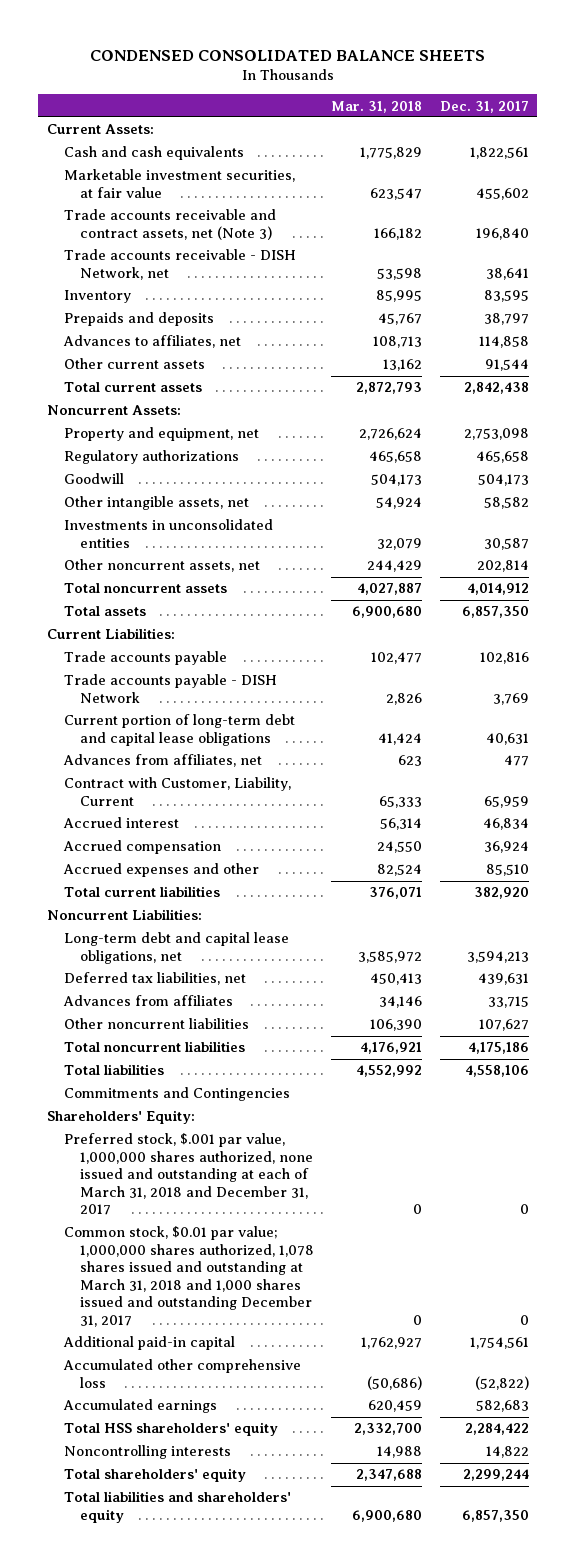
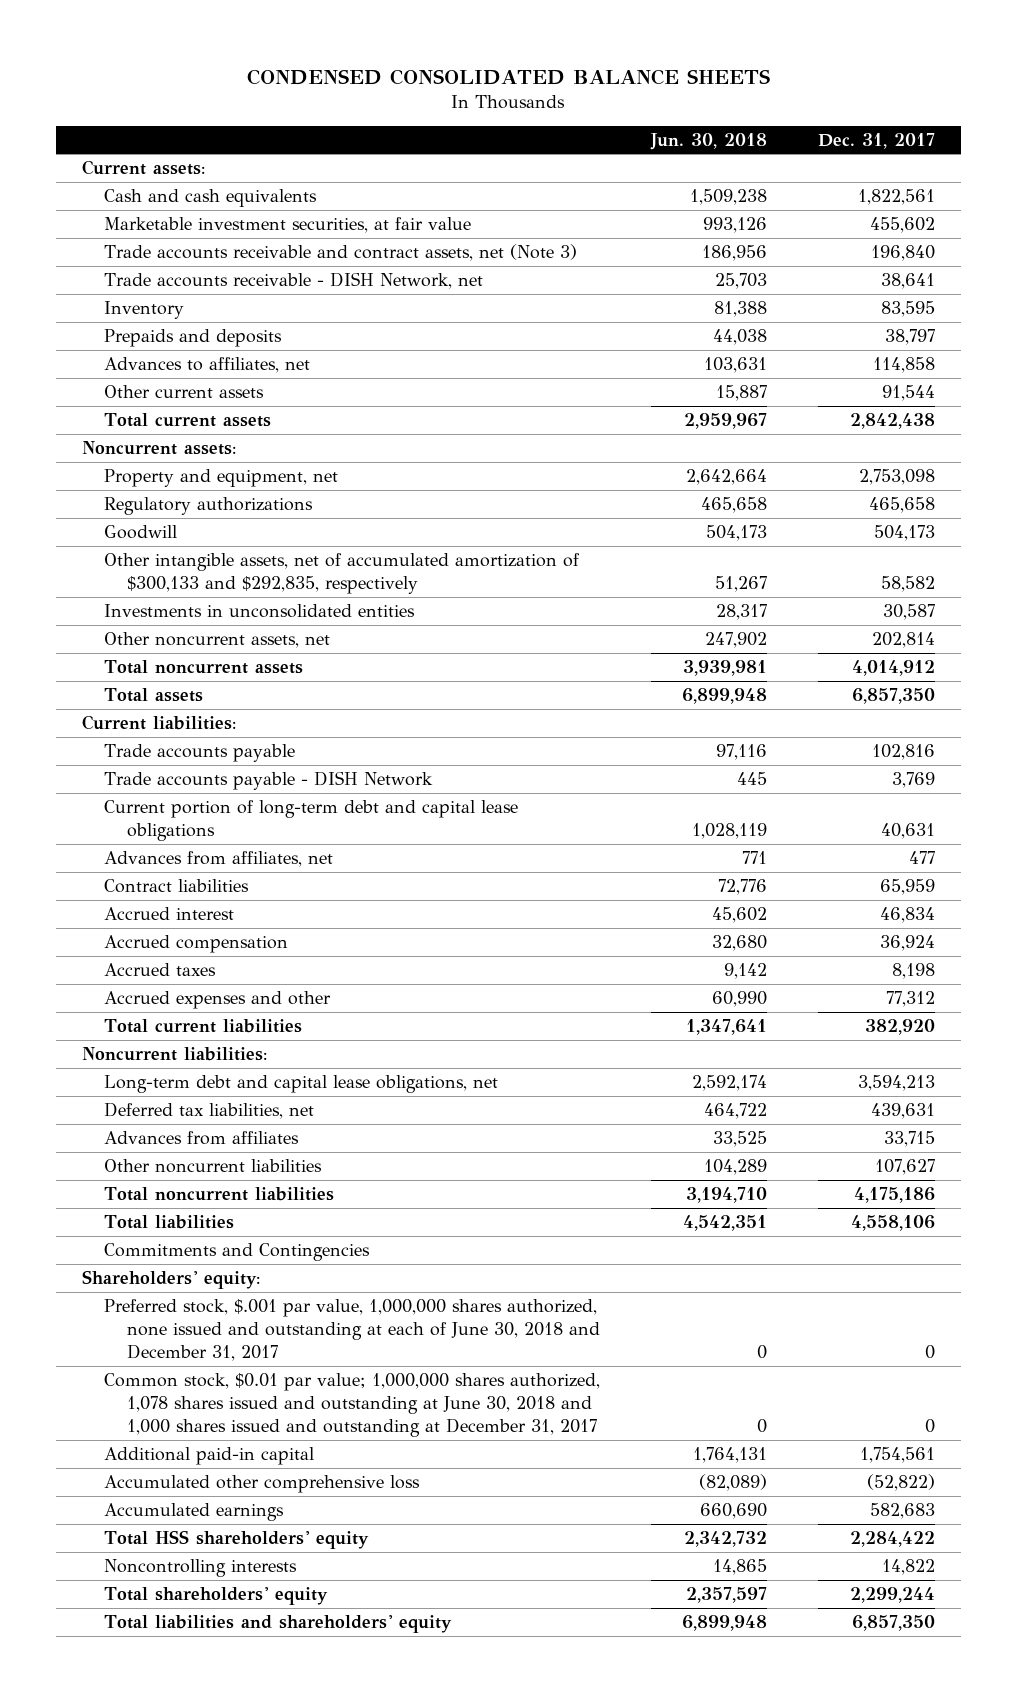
- | Mar. 31, 2018 | Dec. 31, 2017
+ | Jun. 30, 2018 | Dec. 31, 2017
- Current Assets:
+ Current assets:
- Noncurrent Assets:
+ Noncurrent assets:
- Other intangible assets, net | 54,924 | 58,582
+ Other intangible assets, net of accumulated amortization of $300,133 and $292,835, respectively | 51,267 | 58,582
- Current Liabilities:
+ Current liabilities:
- Contract with Customer, Liability, Current | 65,333 | 65,959
+ Contract liabilities | 72,776 | 65,959
- Accrued expenses and other | 82,524 | 85,510
+ Accrued taxes | 9,142 | 8,198
+ Accrued expenses and other | 60,990 | 77,312
- Noncurrent Liabilities:
+ Noncurrent liabilities:
- Shareholders' Equity:
- Preferred stock, $.001 par value, 1,000,000 shares authorized, none issued and outstanding at each of March 31, 2018 and December 31, 2017 | 0 | 0
- Common stock, $0.01 par value; 1,000,000 shares authorized, 1,078 shares issued and outstanding at March 31, 2018 and 1,000 shares issued and outstanding December 31, 2017 | 0 | 0
+ Shareholders' equity:
+ Preferred stock, $.001 par value, 1,000,000 shares authorized, none issued and outstanding at each of June 30, 2018 and December 31, 2017 | 0 | 0
+ Common stock, $0.01 par value; 1,000,000 shares authorized, 1,078 shares issued and outstanding at June 30, 2018 and 1,000 shares issued and outstanding at December 31, 2017 | 0 | 0

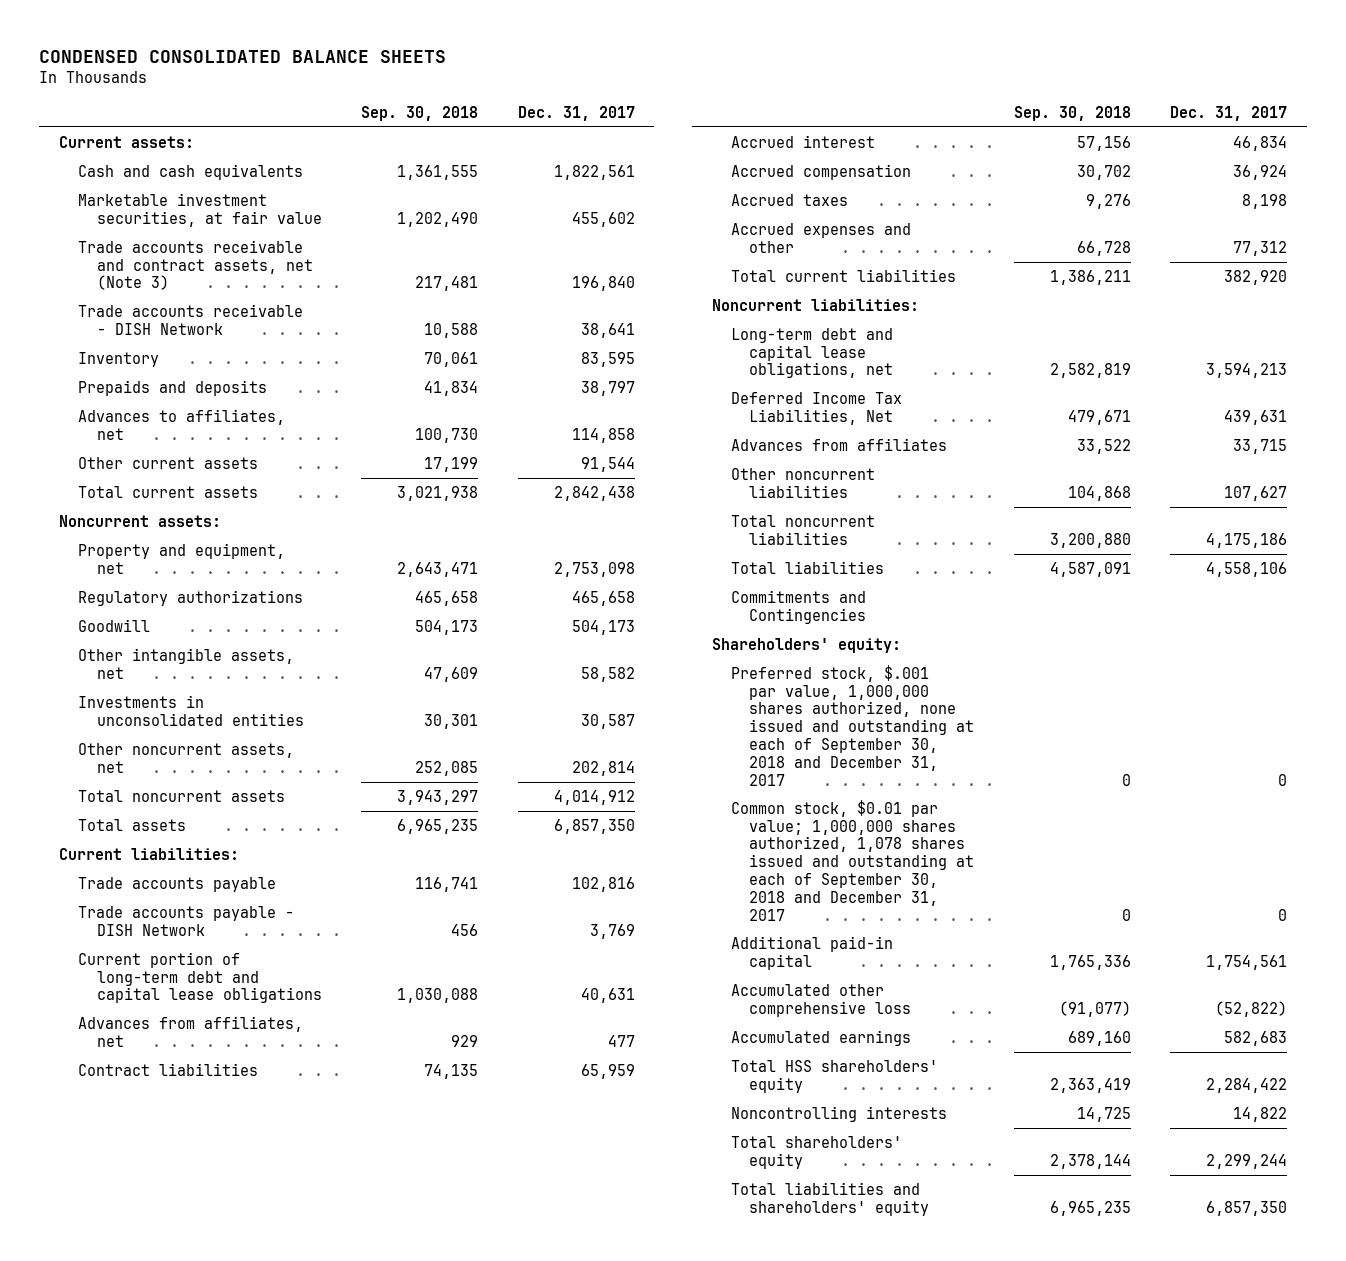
- | Jun. 30, 2018 | Dec. 31, 2017
+ | Sep. 30, 2018 | Dec. 31, 2017
- Trade accounts receivable - DISH Network, net | 25,703 | 38,641
+ Trade accounts receivable - DISH Network | 10,588 | 38,641
- Other intangible assets, net of accumulated amortization of $300,133 and $292,835, respectively | 51,267 | 58,582
+ Other intangible assets, net | 47,609 | 58,582
- Deferred tax liabilities, net | 464,722 | 439,631
+ Deferred Income Tax Liabilities, Net | 479,671 | 439,631
- Preferred stock, $.001 par value, 1,000,000 shares authorized, none issued and outstanding at each of June 30, 2018 and December 31, 2017 | 0 | 0
- Common stock, $0.01 par value; 1,000,000 shares authorized, 1,078 shares issued and outstanding at June 30, 2018 and 1,000 shares issued and outstanding at December 31, 2017 | 0 | 0
+ Preferred stock, $.001 par value, 1,000,000 shares authorized, none issued and outstanding at each of September 30, 2018 and December 31, 2017 | 0 | 0
+ Common stock, $0.01 par value; 1,000,000 shares authorized, 1,078 shares issued and outstanding at each of September 30, 2018 and December 31, 2017 | 0 | 0

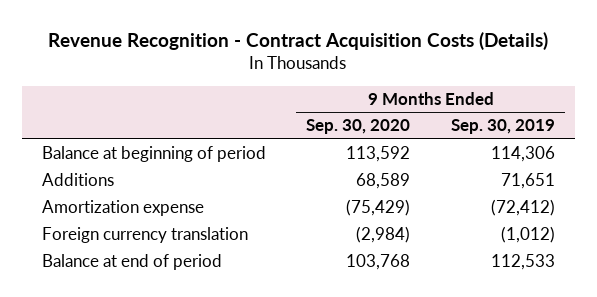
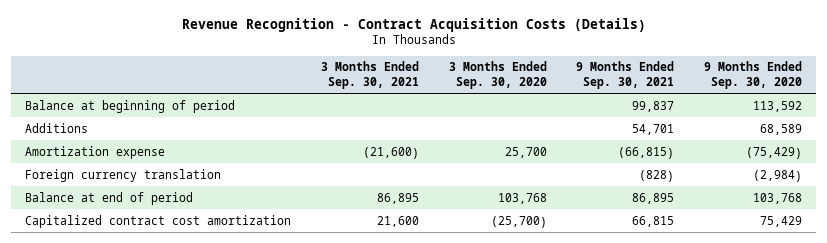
- | 9 Months Ended Sep. 30, 2020 | 9 Months Ended Sep. 30, 2019
+ | 3 Months Ended Sep. 30, 2021 | 3 Months Ended Sep. 30, 2020 | 9 Months Ended Sep. 30, 2021 | 9 Months Ended Sep. 30, 2020
+ Capitalized contract cost amortization | 21,600 | (25,700) | 66,815 | 75,429

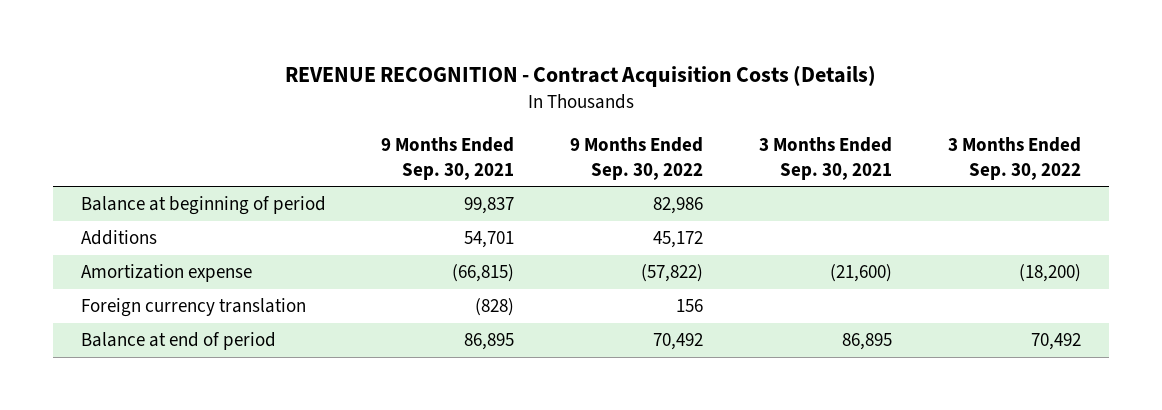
- Revenue Recognition - Contract Acquisition Costs (Details)
+ REVENUE RECOGNITION - Contract Acquisition Costs (Details)
- | 3 Months Ended Sep. 30, 2021 | 3 Months Ended Sep. 30, 2020 | 9 Months Ended Sep. 30, 2021 | 9 Months Ended Sep. 30, 2020
+ | 9 Months Ended Sep. 30, 2021 | 9 Months Ended Sep. 30, 2022 | 3 Months Ended Sep. 30, 2021 | 3 Months Ended Sep. 30, 2022
- Capitalized contract cost amortization | 21,600 | (25,700) | 66,815 | 75,429

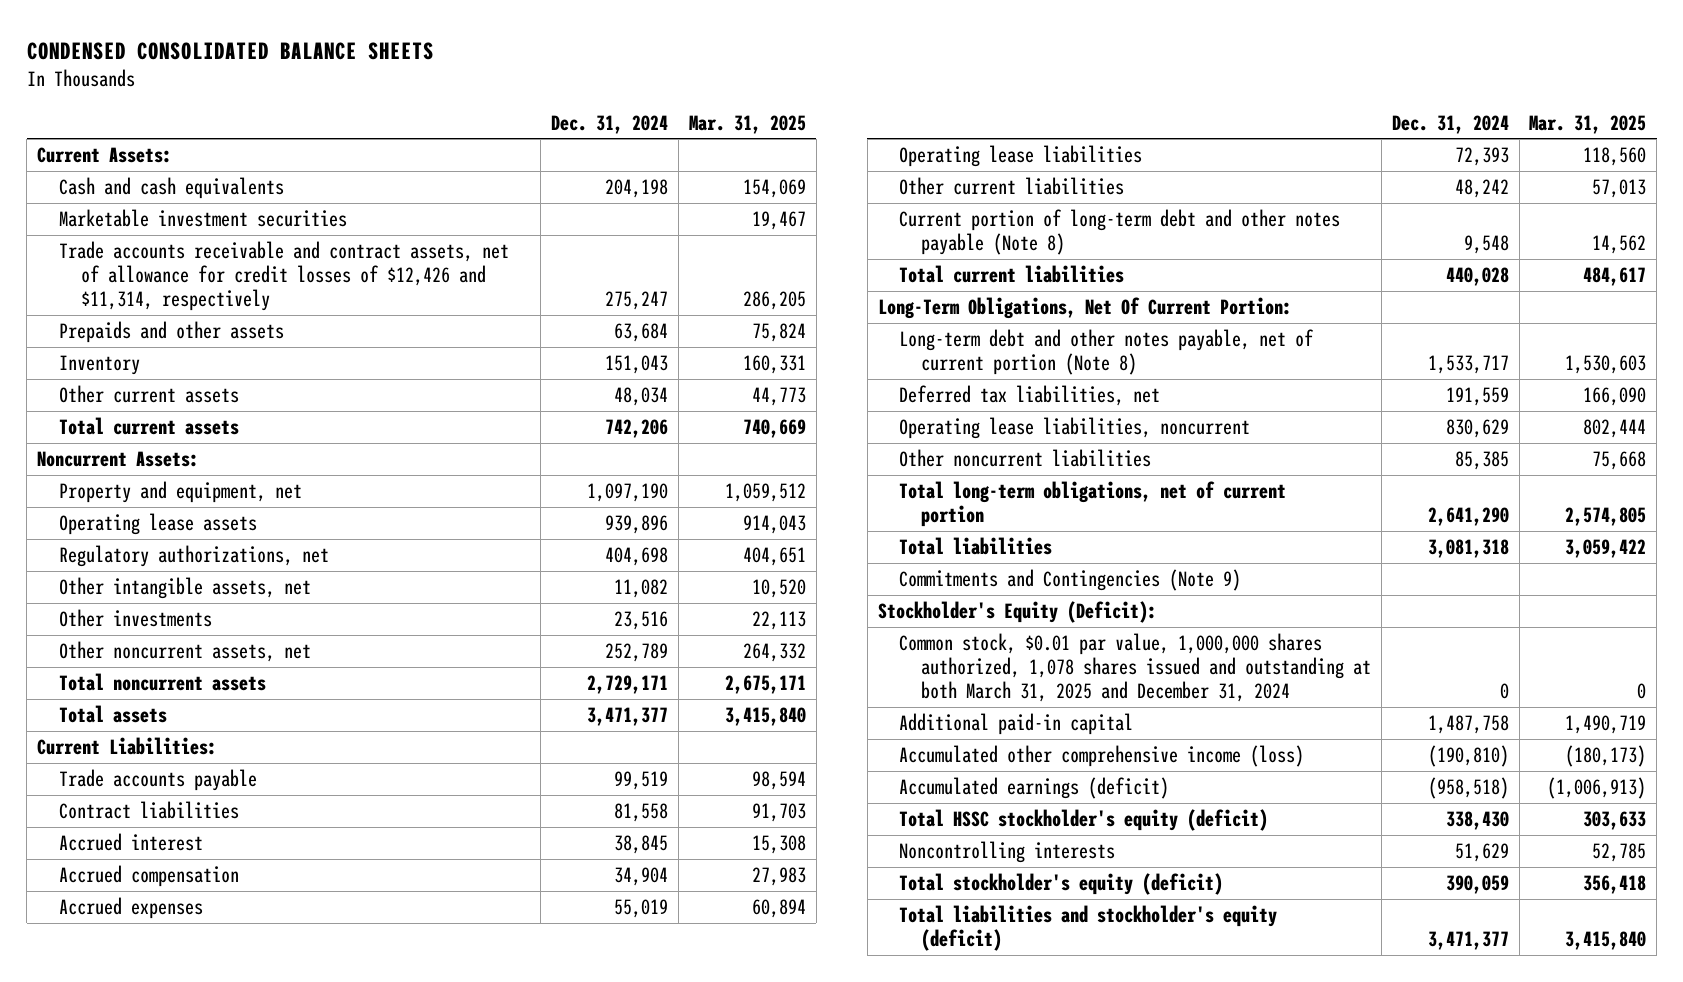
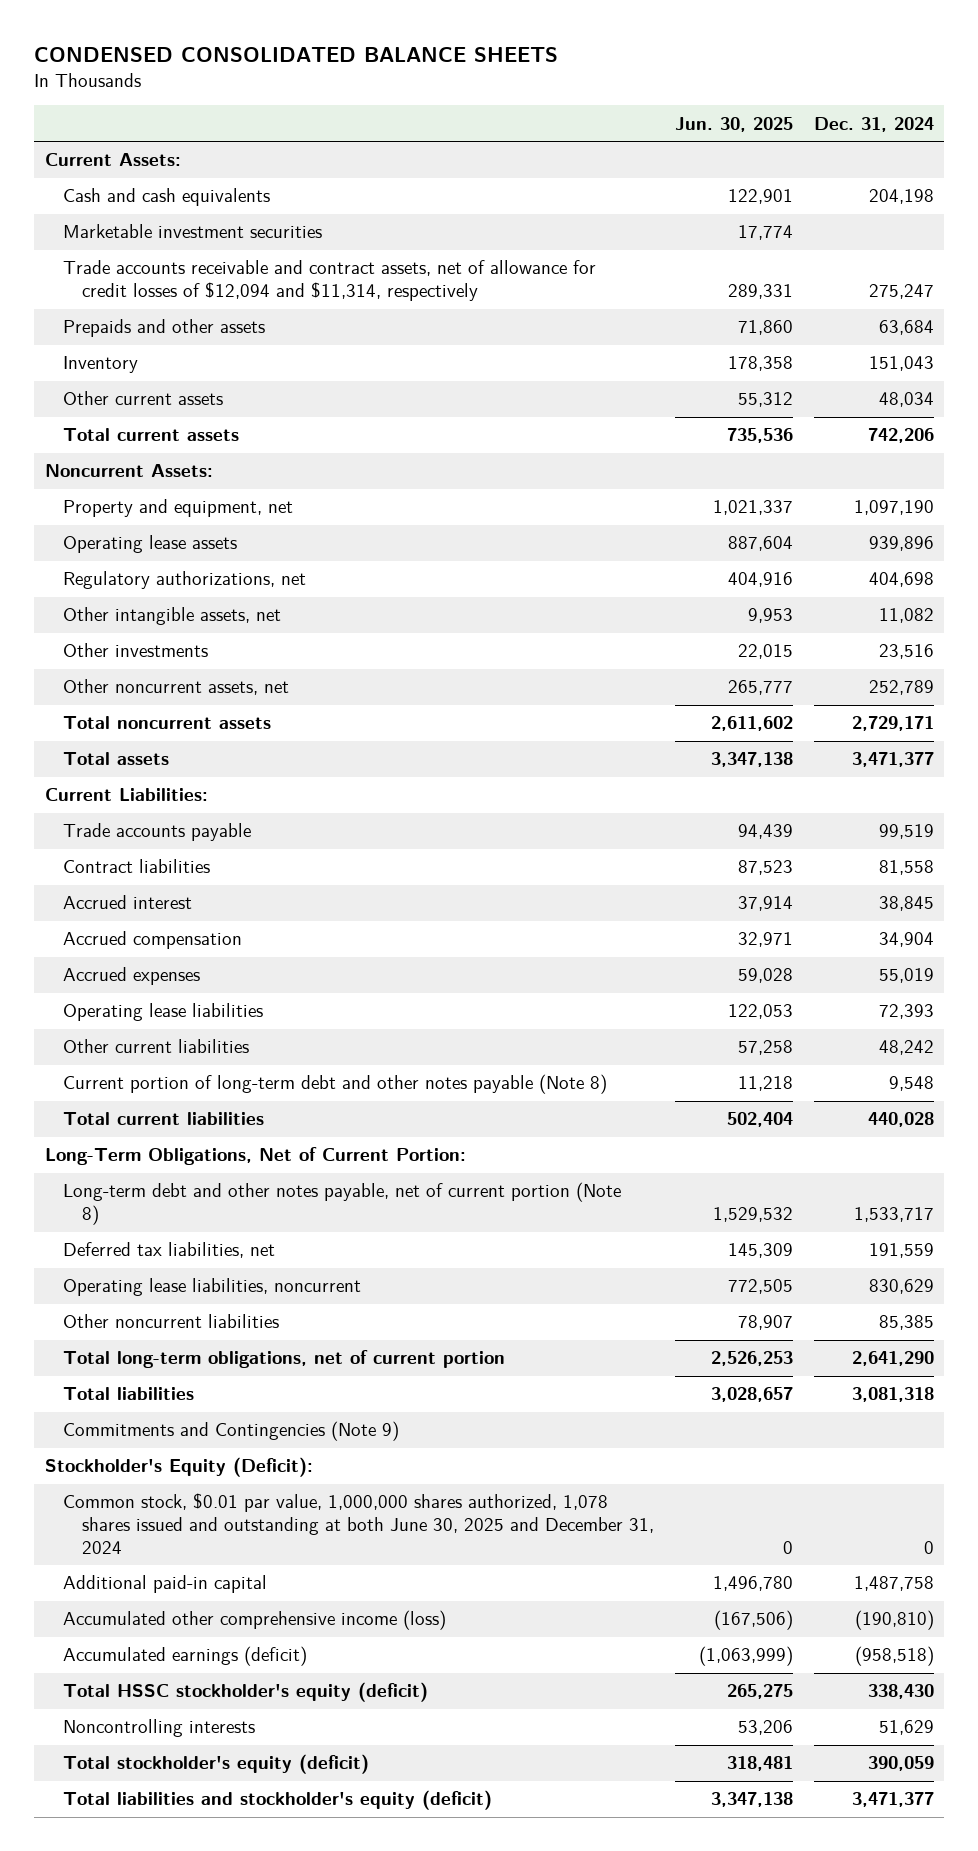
- | Dec. 31, 2024 | Mar. 31, 2025
+ | Jun. 30, 2025 | Dec. 31, 2024
- Trade accounts receivable and contract assets, net of allowance for credit losses of $12,426 and $11,314, respectively | 275,247 | 286,205
+ Trade accounts receivable and contract assets, net of allowance for credit losses of $12,094 and $11,314, respectively | 289,331 | 275,247
- Long-Term Obligations, Net Of Current Portion:
+ Long-Term Obligations, Net of Current Portion:
- Common stock, $0.01 par value, 1,000,000 shares authorized, 1,078 shares issued and outstanding at both March 31, 2025 and December 31, 2024 | 0 | 0
+ Common stock, $0.01 par value, 1,000,000 shares authorized, 1,078 shares issued and outstanding at both June 30, 2025 and December 31, 2024 | 0 | 0

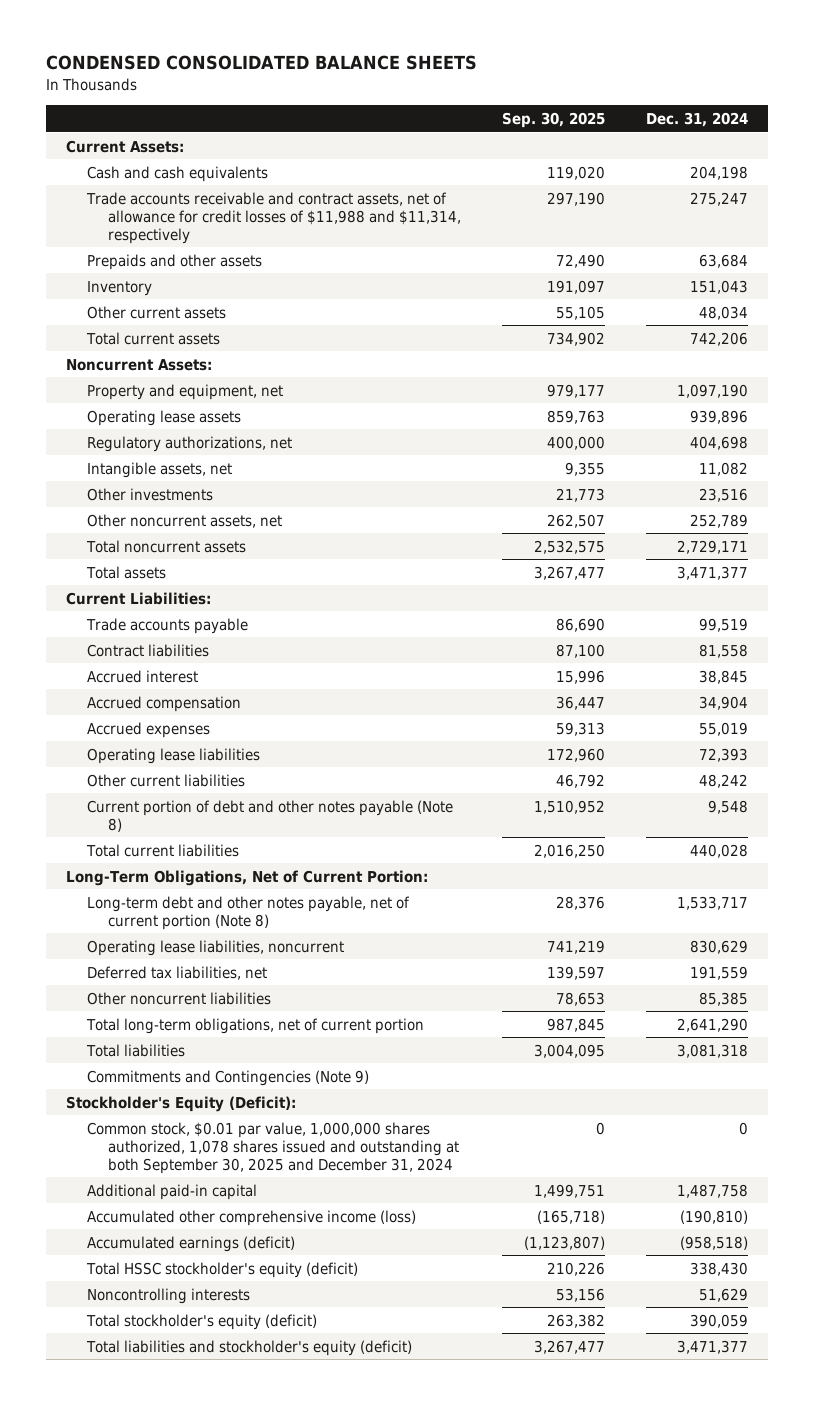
- | Jun. 30, 2025 | Dec. 31, 2024
+ | Sep. 30, 2025 | Dec. 31, 2024
- Marketable investment securities | 17,774 |
- Trade accounts receivable and contract assets, net of allowance for credit losses of $12,094 and $11,314, respectively | 289,331 | 275,247
+ Trade accounts receivable and contract assets, net of allowance for credit losses of $11,988 and $11,314, respectively | 297,190 | 275,247
- Other intangible assets, net | 9,953 | 11,082
+ Intangible assets, net | 9,355 | 11,082
- Current portion of long-term debt and other notes payable (Note 8) | 11,218 | 9,548
+ Current portion of debt and other notes payable (Note 8) | 1,510,952 | 9,548
moved down: Deferred tax liabilities, net | 139,597 | 191,559
- Common stock, $0.01 par value, 1,000,000 shares authorized, 1,078 shares issued and outstanding at both June 30, 2025 and December 31, 2024 | 0 | 0
+ Common stock, $0.01 par value, 1,000,000 shares authorized, 1,078 shares issued and outstanding at both September 30, 2025 and December 31, 2024 | 0 | 0

